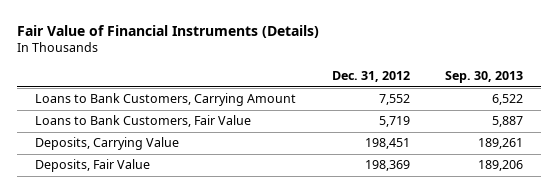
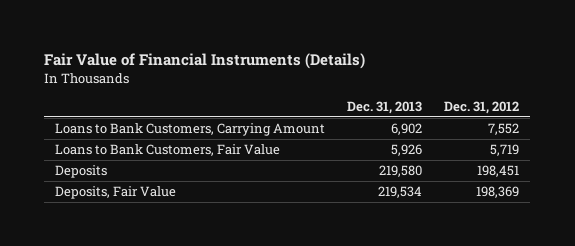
- | Dec. 31, 2012 | Sep. 30, 2013
+ | Dec. 31, 2013 | Dec. 31, 2012
- Deposits, Carrying Value | 198,451 | 189,261
+ Deposits | 219,580 | 198,451

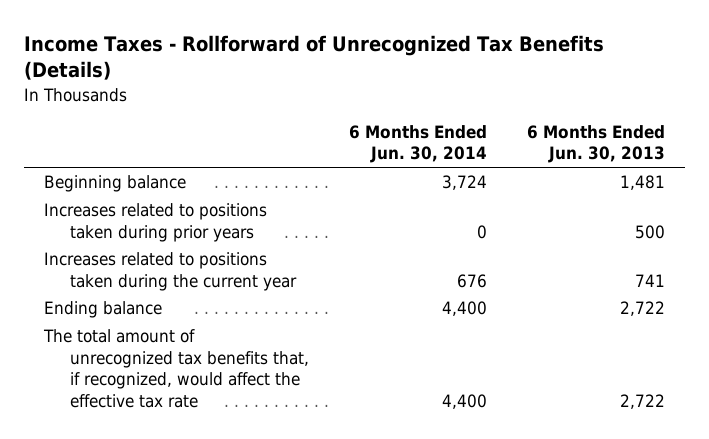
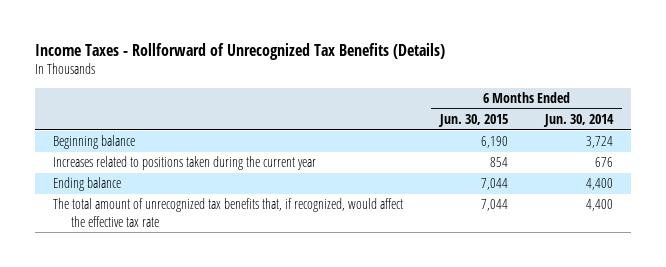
- | 6 Months Ended Jun. 30, 2014 | 6 Months Ended Jun. 30, 2013
+ | 6 Months Ended Jun. 30, 2015 | 6 Months Ended Jun. 30, 2014
- Increases related to positions taken during prior years | 0 | 500

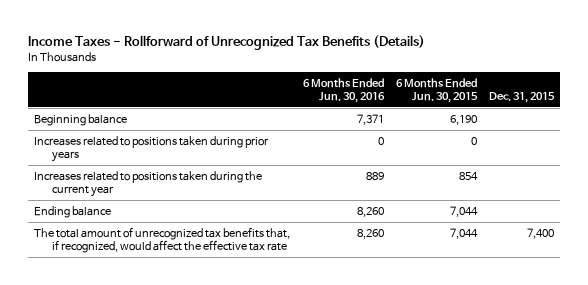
- | 6 Months Ended Jun. 30, 2015 | 6 Months Ended Jun. 30, 2014
+ | 6 Months Ended Jun. 30, 2016 | 6 Months Ended Jun. 30, 2015 | Dec. 31, 2015
+ Increases related to positions taken during prior years | 0 | 0 |

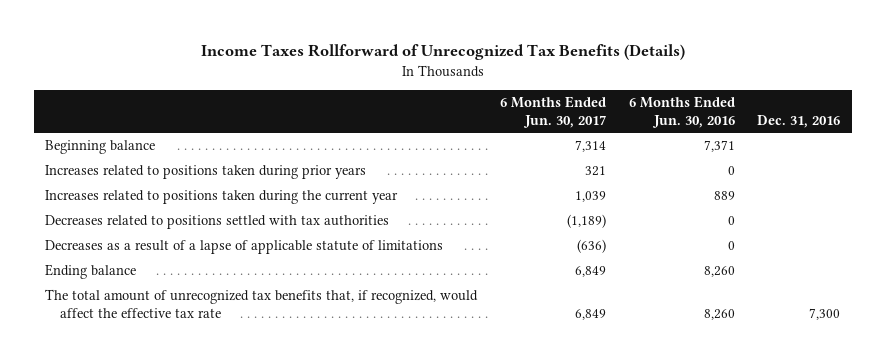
- Income Taxes - Rollforward of Unrecognized Tax Benefits (Details)
+ Income Taxes Rollforward of Unrecognized Tax Benefits (Details)
- | 6 Months Ended Jun. 30, 2016 | 6 Months Ended Jun. 30, 2015 | Dec. 31, 2015
+ | 6 Months Ended Jun. 30, 2017 | 6 Months Ended Jun. 30, 2016 | Dec. 31, 2016
+ Decreases related to positions settled with tax authorities | (1,189) | 0 |
+ Decreases as a result of a lapse of applicable statute of limitations | (636) | 0 |

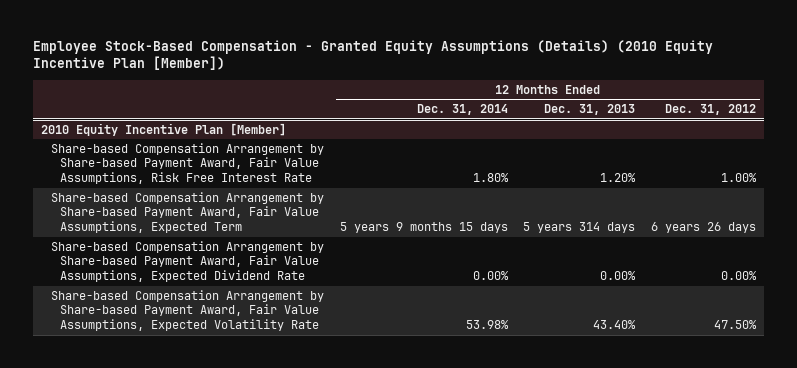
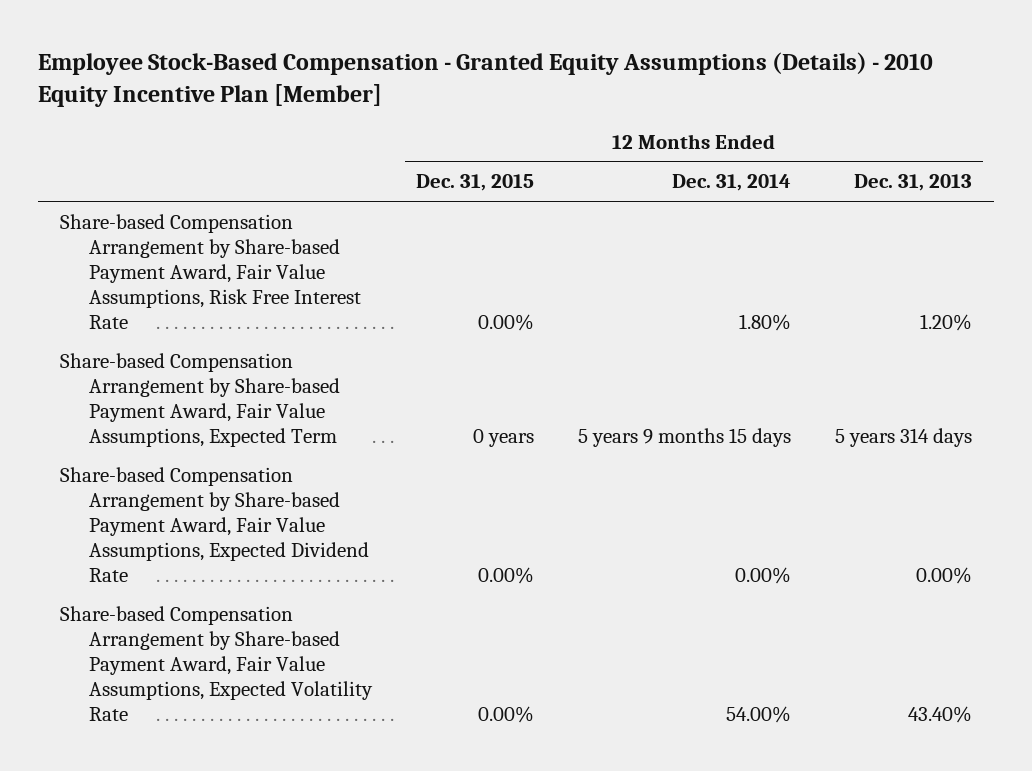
- Employee Stock-Based Compensation - Granted Equity Assumptions (Details) (2010 Equity Incentive Plan [Member])
+ Employee Stock-Based Compensation - Granted Equity Assumptions (Details) - 2010 Equity Incentive Plan [Member]
- | 12 Months Ended Dec. 31, 2014 | 12 Months Ended Dec. 31, 2013 | 12 Months Ended Dec. 31, 2012
+ | 12 Months Ended Dec. 31, 2015 | 12 Months Ended Dec. 31, 2014 | 12 Months Ended Dec. 31, 2013
- 2010 Equity Incentive Plan [Member]
- Share-based Compensation Arrangement by Share-based Payment Award, Fair Value Assumptions, Expected Volatility Rate | 53.98% | 43.40% | 47.50%
+ Share-based Compensation Arrangement by Share-based Payment Award, Fair Value Assumptions, Expected Volatility Rate | 0.00% | 54.00% | 43.40%

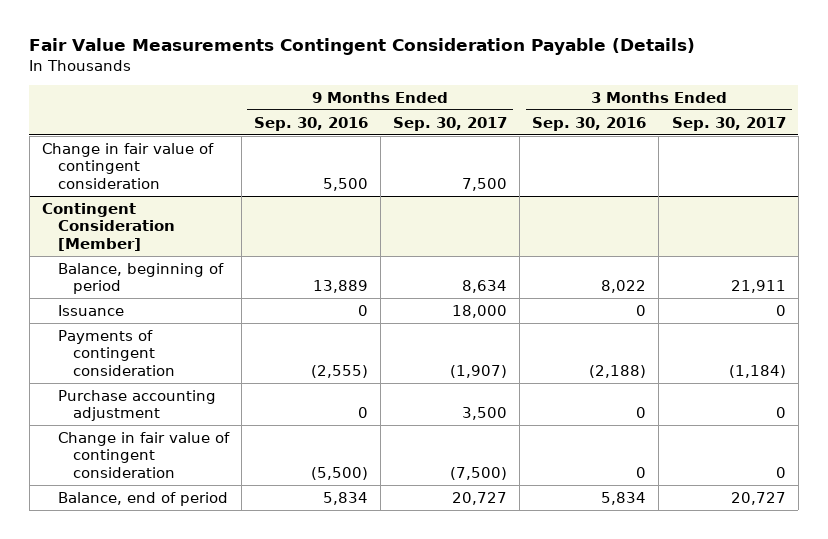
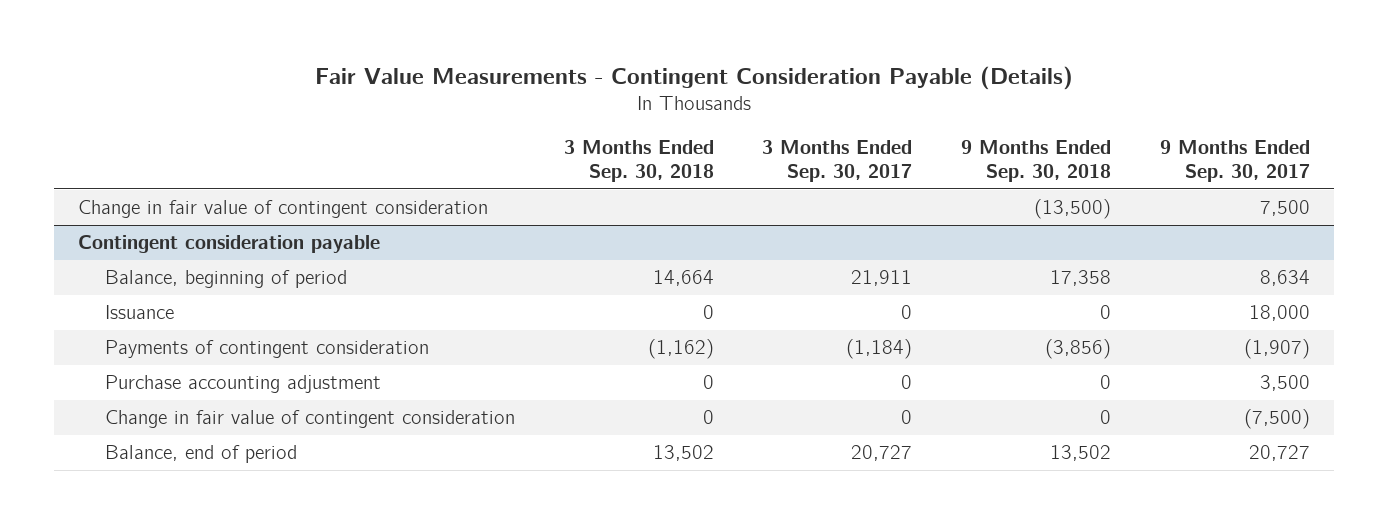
- Fair Value Measurements Contingent Consideration Payable (Details)
+ Fair Value Measurements - Contingent Consideration Payable (Details)
- | 9 Months Ended Sep. 30, 2016 | 9 Months Ended Sep. 30, 2017 | 3 Months Ended Sep. 30, 2016 | 3 Months Ended Sep. 30, 2017
+ | 3 Months Ended Sep. 30, 2018 | 3 Months Ended Sep. 30, 2017 | 9 Months Ended Sep. 30, 2018 | 9 Months Ended Sep. 30, 2017
- Contingent Consideration [Member]
+ Contingent consideration payable

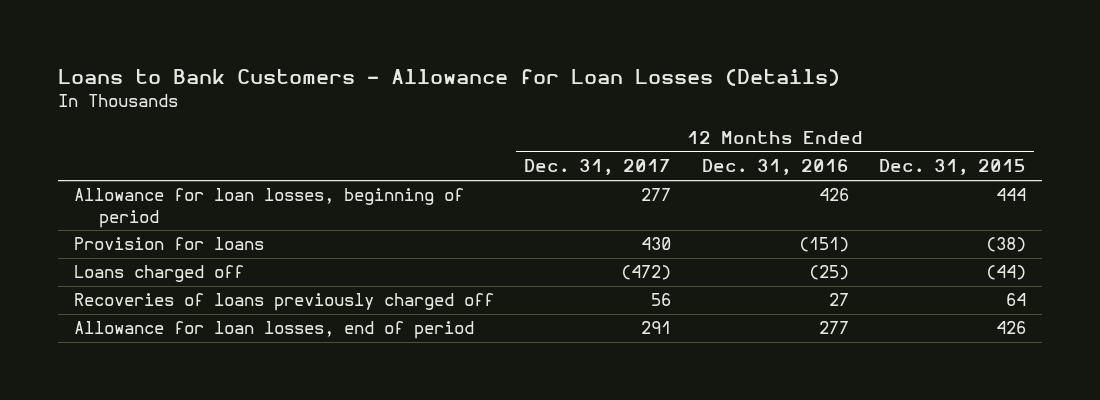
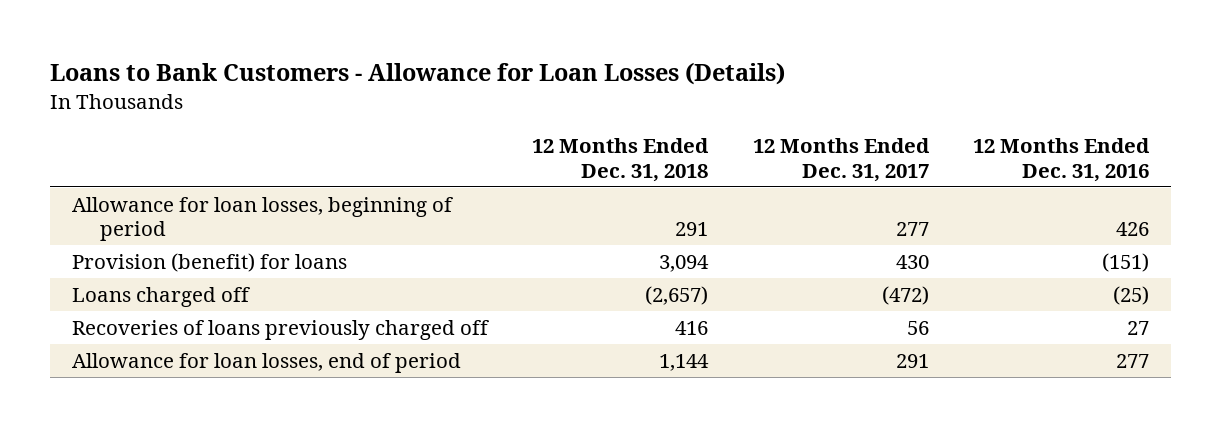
- | 12 Months Ended Dec. 31, 2017 | 12 Months Ended Dec. 31, 2016 | 12 Months Ended Dec. 31, 2015
+ | 12 Months Ended Dec. 31, 2018 | 12 Months Ended Dec. 31, 2017 | 12 Months Ended Dec. 31, 2016
- Provision for loans | 430 | (151) | (38)
+ Provision (benefit) for loans | 3,094 | 430 | (151)

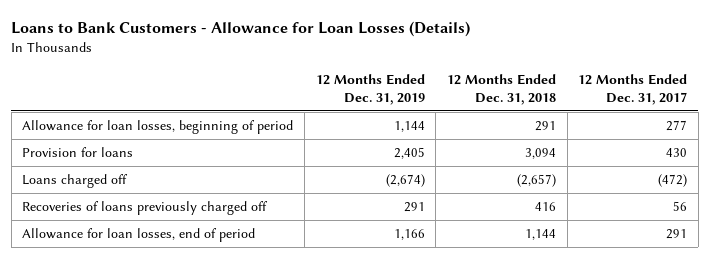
- | 12 Months Ended Dec. 31, 2018 | 12 Months Ended Dec. 31, 2017 | 12 Months Ended Dec. 31, 2016
+ | 12 Months Ended Dec. 31, 2019 | 12 Months Ended Dec. 31, 2018 | 12 Months Ended Dec. 31, 2017
- Provision (benefit) for loans | 3,094 | 430 | (151)
+ Provision for loans | 2,405 | 3,094 | 430

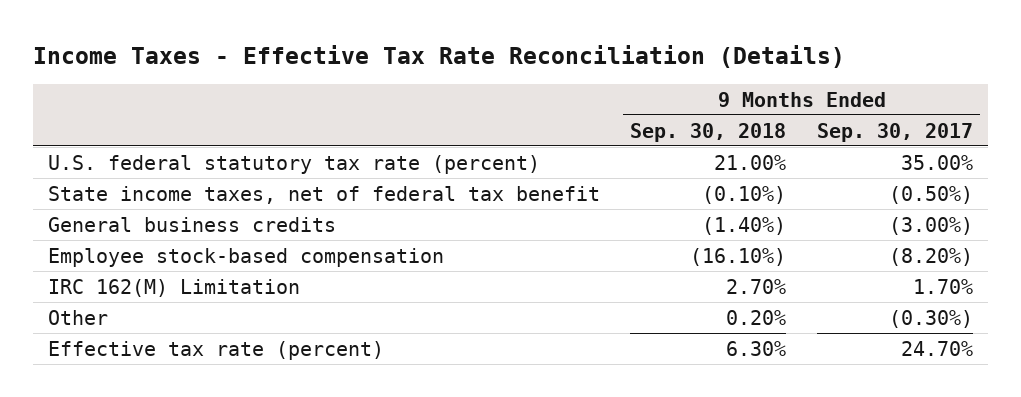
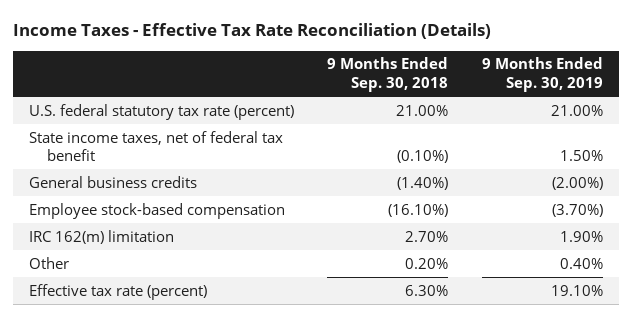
- | 9 Months Ended Sep. 30, 2018 | 9 Months Ended Sep. 30, 2017
+ | 9 Months Ended Sep. 30, 2018 | 9 Months Ended Sep. 30, 2019
- IRC 162(M) Limitation | 2.70% | 1.70%
+ IRC 162(m) limitation | 2.70% | 1.90%

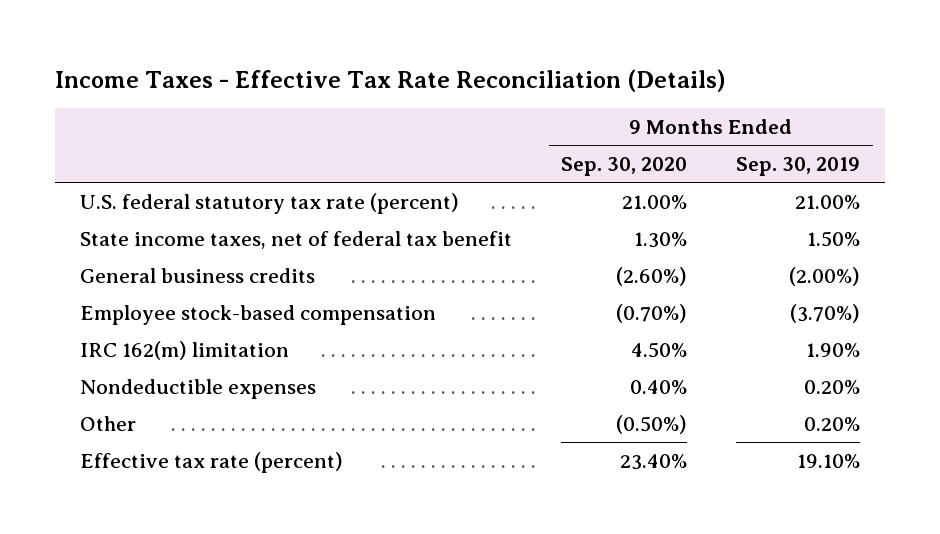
- | 9 Months Ended Sep. 30, 2018 | 9 Months Ended Sep. 30, 2019
+ | 9 Months Ended Sep. 30, 2020 | 9 Months Ended Sep. 30, 2019
- Other | 0.20% | 0.40%
+ Nondeductible expenses | 0.40% | 0.20%
+ Other | (0.50%) | 0.20%

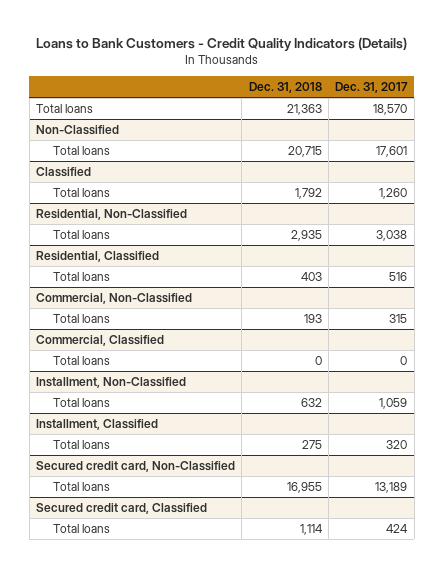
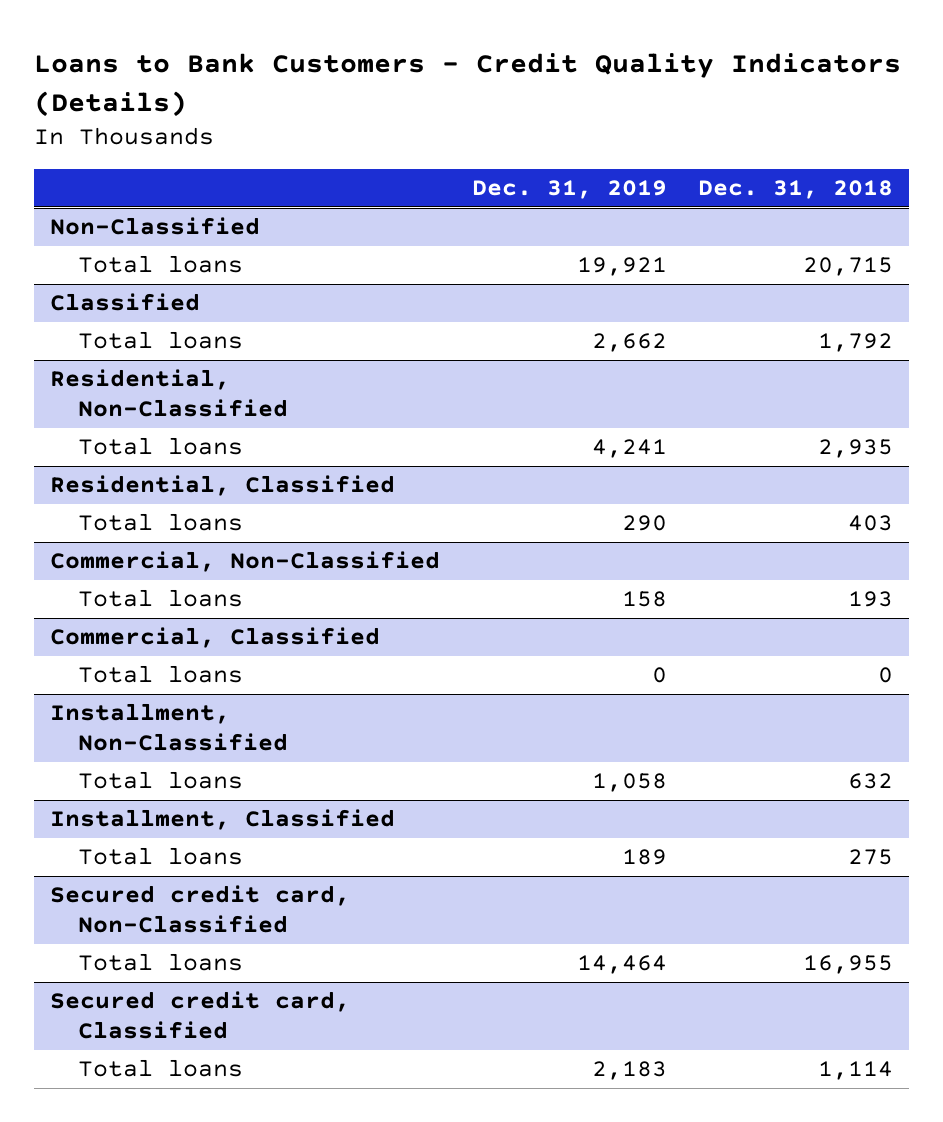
- | Dec. 31, 2018 | Dec. 31, 2017
+ | Dec. 31, 2019 | Dec. 31, 2018
- Total loans | 21,363 | 18,570

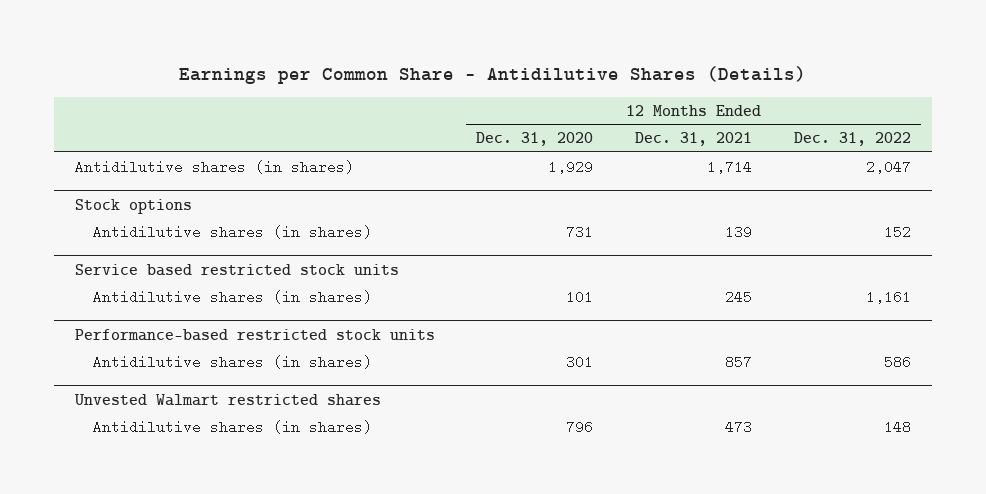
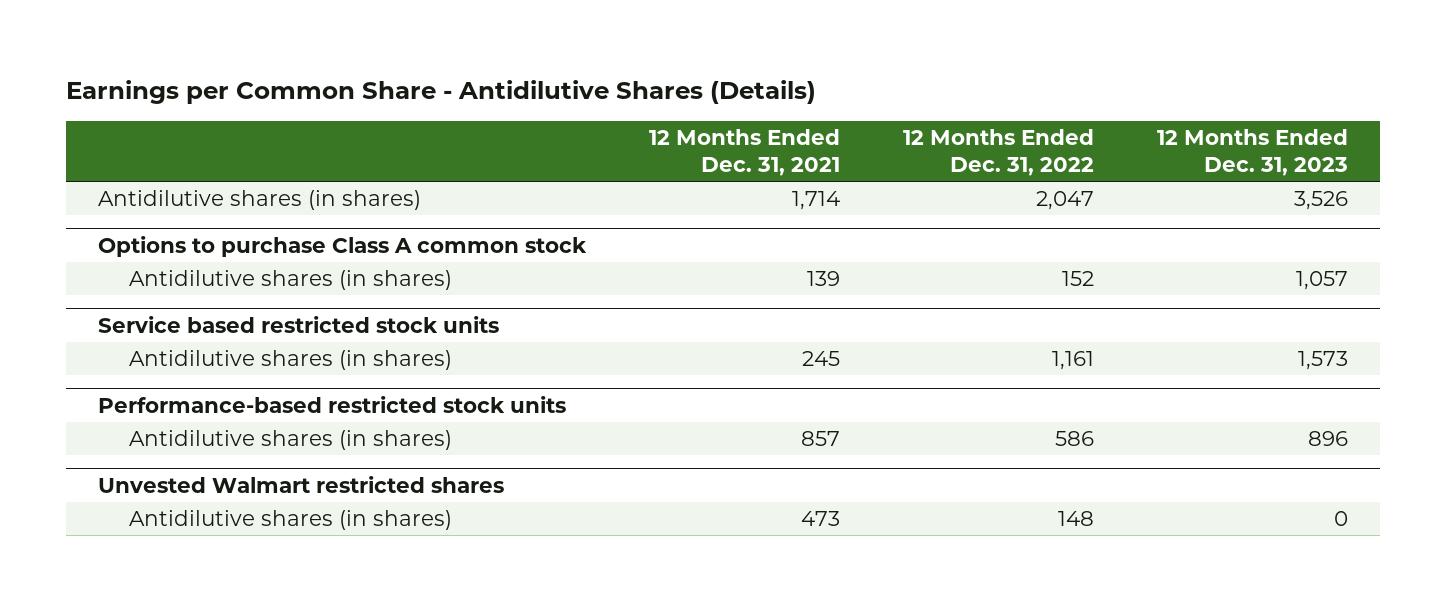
- | 12 Months Ended Dec. 31, 2020 | 12 Months Ended Dec. 31, 2021 | 12 Months Ended Dec. 31, 2022
+ | 12 Months Ended Dec. 31, 2021 | 12 Months Ended Dec. 31, 2022 | 12 Months Ended Dec. 31, 2023
- Stock options
+ Options to purchase Class A common stock

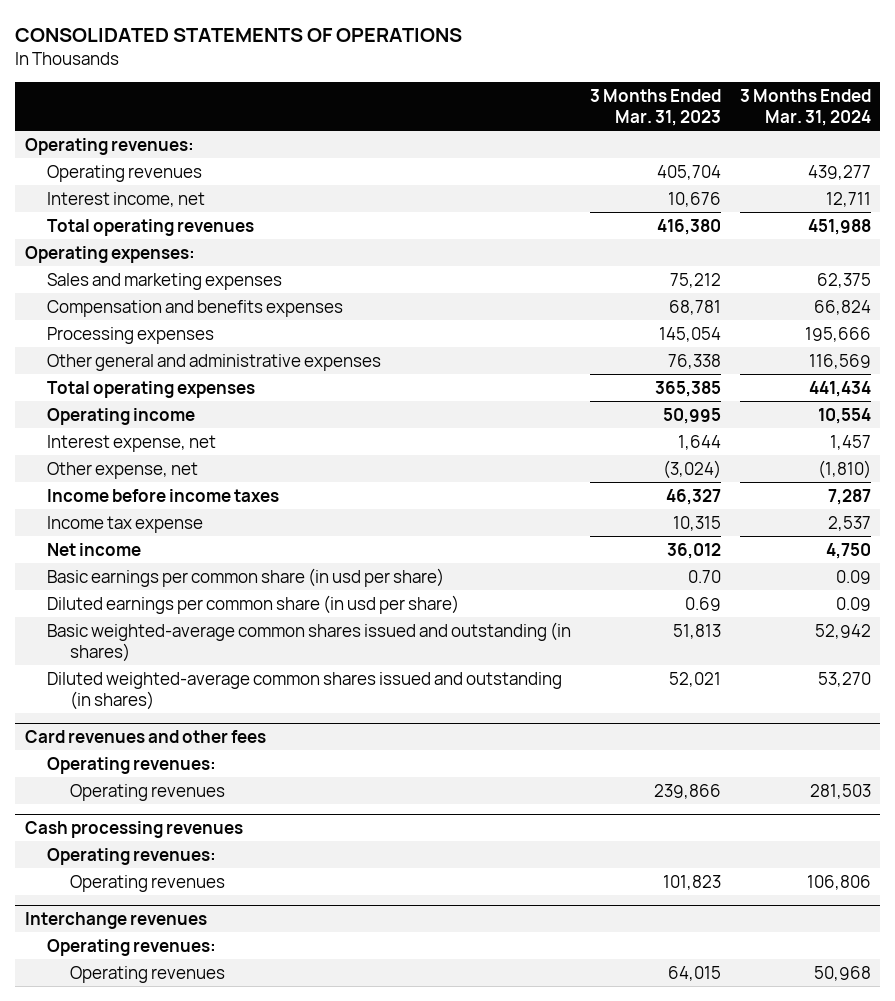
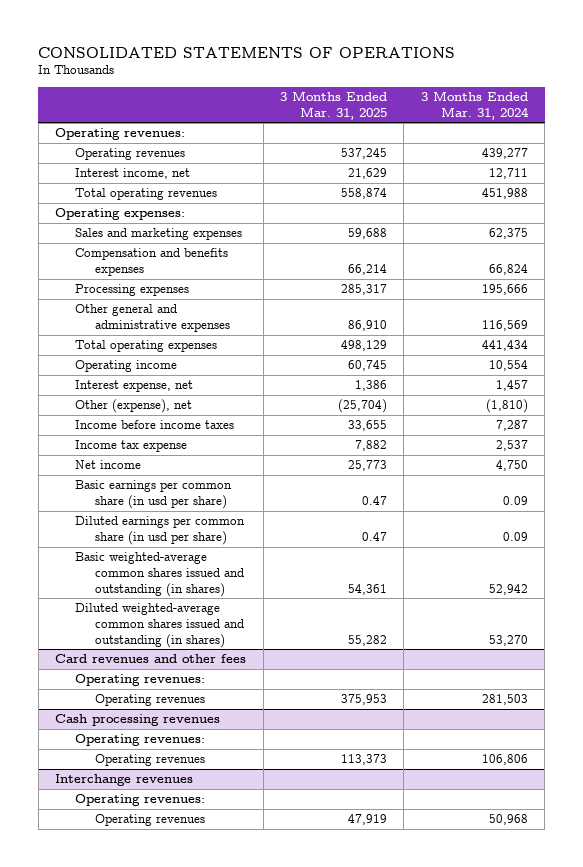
- | 3 Months Ended Mar. 31, 2023 | 3 Months Ended Mar. 31, 2024
+ | 3 Months Ended Mar. 31, 2025 | 3 Months Ended Mar. 31, 2024
- Other expense, net | (3,024) | (1,810)
+ Other (expense), net | (25,704) | (1,810)

